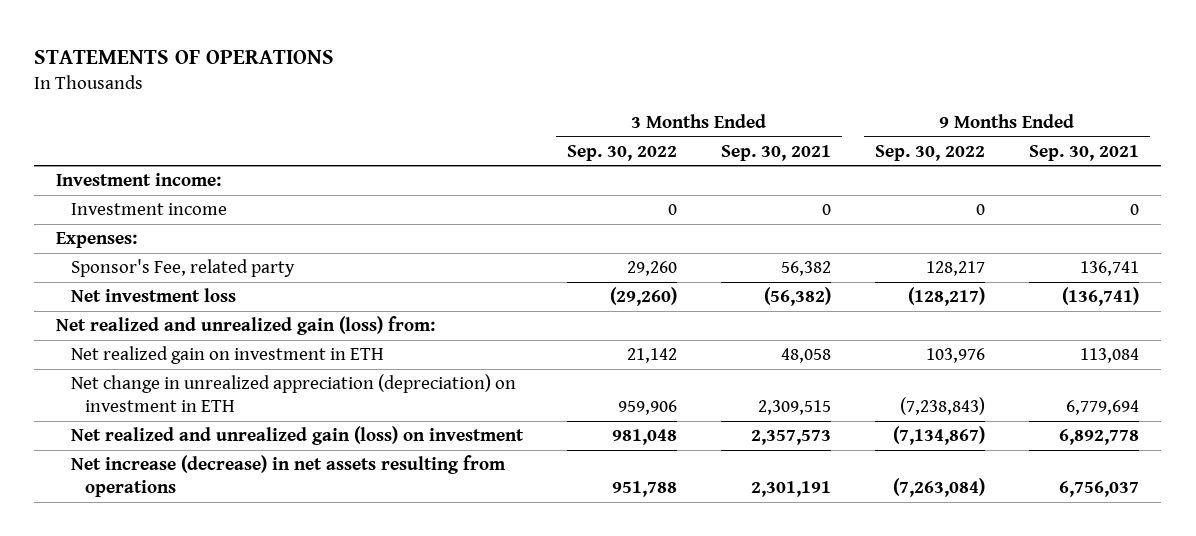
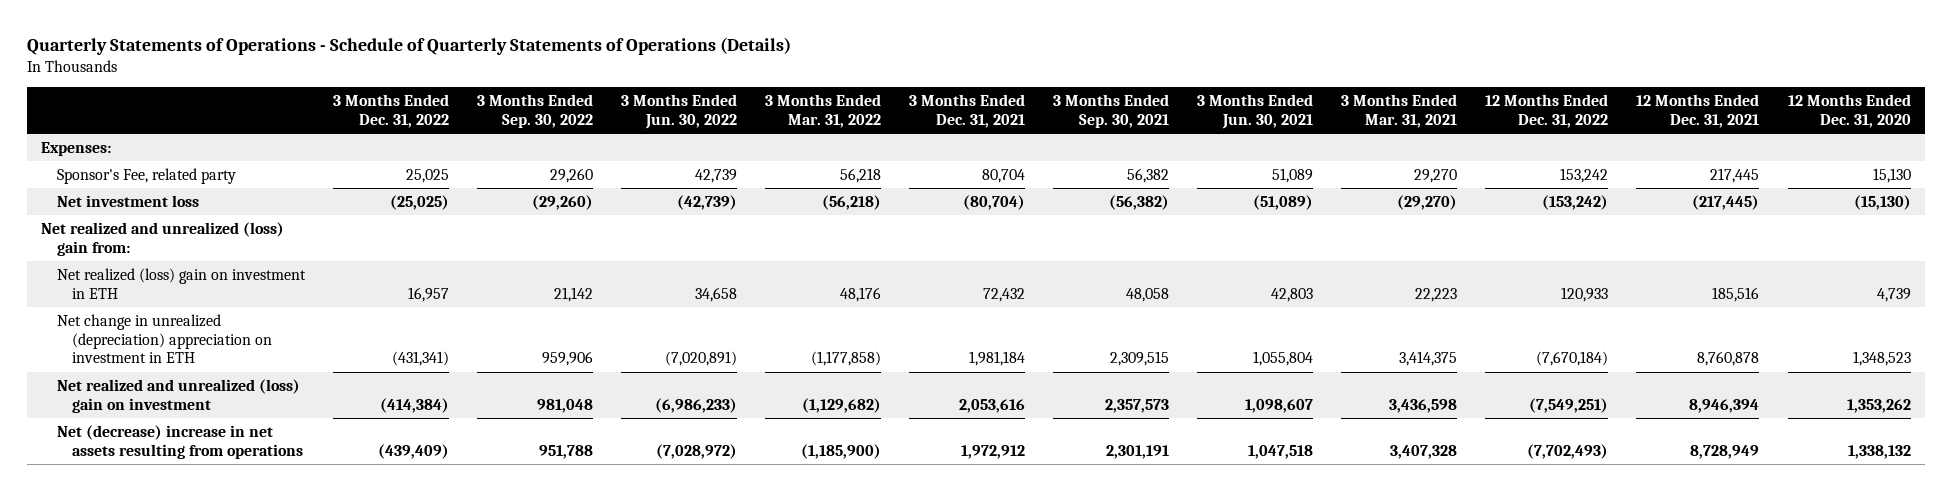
- STATEMENTS OF OPERATIONS
+ Quarterly Statements of Operations - Schedule of Quarterly Statements of Operations (Details)
- | 3 Months Ended Sep. 30, 2022 | 3 Months Ended Sep. 30, 2021 | 9 Months Ended Sep. 30, 2022 | 9 Months Ended Sep. 30, 2021
+ | 3 Months Ended Dec. 31, 2022 | 3 Months Ended Sep. 30, 2022 | 3 Months Ended Jun. 30, 2022 | 3 Months Ended Mar. 31, 2022 | 3 Months Ended Dec. 31, 2021 | 3 Months Ended Sep. 30, 2021 | 3 Months Ended Jun. 30, 2021 | 3 Months Ended Mar. 31, 2021 | 12 Months Ended Dec. 31, 2022 | 12 Months Ended Dec. 31, 2021 | 12 Months Ended Dec. 31, 2020
- Investment income:
- Investment income | 0 | 0 | 0 | 0
- Net realized and unrealized gain (loss) from:
- Net realized gain on investment in ETH | 21,142 | 48,058 | 103,976 | 113,084
- Net change in unrealized appreciation (depreciation) on investment in ETH | 959,906 | 2,309,515 | (7,238,843) | 6,779,694
- Net realized and unrealized gain (loss) on investment | 981,048 | 2,357,573 | (7,134,867) | 6,892,778
- Net increase (decrease) in net assets resulting from operations | 951,788 | 2,301,191 | (7,263,084) | 6,756,037
+ Net realized and unrealized (loss) gain from:
+ Net realized (loss) gain on investment in ETH | 16,957 | 21,142 | 34,658 | 48,176 | 72,432 | 48,058 | 42,803 | 22,223 | 120,933 | 185,516 | 4,739
+ Net change in unrealized (depreciation) appreciation on investment in ETH | (431,341) | 959,906 | (7,020,891) | (1,177,858) | 1,981,184 | 2,309,515 | 1,055,804 | 3,414,375 | (7,670,184) | 8,760,878 | 1,348,523
+ Net realized and unrealized (loss) gain on investment | (414,384) | 981,048 | (6,986,233) | (1,129,682) | 2,053,616 | 2,357,573 | 1,098,607 | 3,436,598 | (7,549,251) | 8,946,394 | 1,353,262
+ Net (decrease) increase in net assets resulting from operations | (439,409) | 951,788 | (7,028,972) | (1,185,900) | 1,972,912 | 2,301,191 | 1,047,518 | 3,407,328 | (7,702,493) | 8,728,949 | 1,338,132

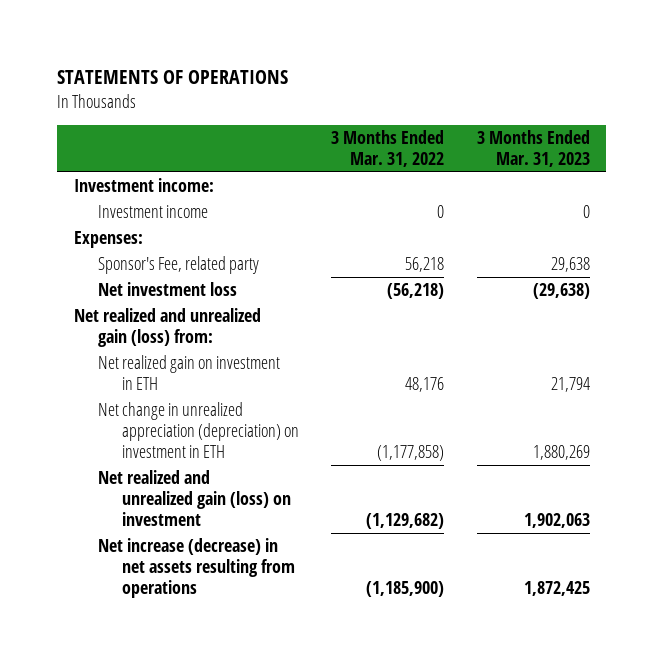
- Quarterly Statements of Operations - Schedule of Quarterly Statements of Operations (Details)
+ STATEMENTS OF OPERATIONS
- | 3 Months Ended Dec. 31, 2022 | 3 Months Ended Sep. 30, 2022 | 3 Months Ended Jun. 30, 2022 | 3 Months Ended Mar. 31, 2022 | 3 Months Ended Dec. 31, 2021 | 3 Months Ended Sep. 30, 2021 | 3 Months Ended Jun. 30, 2021 | 3 Months Ended Mar. 31, 2021 | 12 Months Ended Dec. 31, 2022 | 12 Months Ended Dec. 31, 2021 | 12 Months Ended Dec. 31, 2020
+ | 3 Months Ended Mar. 31, 2022 | 3 Months Ended Mar. 31, 2023
+ Investment income:
+ Investment income | 0 | 0
- Net realized and unrealized (loss) gain from:
- Net realized (loss) gain on investment in ETH | 16,957 | 21,142 | 34,658 | 48,176 | 72,432 | 48,058 | 42,803 | 22,223 | 120,933 | 185,516 | 4,739
- Net change in unrealized (depreciation) appreciation on investment in ETH | (431,341) | 959,906 | (7,020,891) | (1,177,858) | 1,981,184 | 2,309,515 | 1,055,804 | 3,414,375 | (7,670,184) | 8,760,878 | 1,348,523
- Net realized and unrealized (loss) gain on investment | (414,384) | 981,048 | (6,986,233) | (1,129,682) | 2,053,616 | 2,357,573 | 1,098,607 | 3,436,598 | (7,549,251) | 8,946,394 | 1,353,262
- Net (decrease) increase in net assets resulting from operations | (439,409) | 951,788 | (7,028,972) | (1,185,900) | 1,972,912 | 2,301,191 | 1,047,518 | 3,407,328 | (7,702,493) | 8,728,949 | 1,338,132
+ Net realized and unrealized gain (loss) from:
+ Net realized gain on investment in ETH | 48,176 | 21,794
+ Net change in unrealized appreciation (depreciation) on investment in ETH | (1,177,858) | 1,880,269
+ Net realized and unrealized gain (loss) on investment | (1,129,682) | 1,902,063
+ Net increase (decrease) in net assets resulting from operations | (1,185,900) | 1,872,425

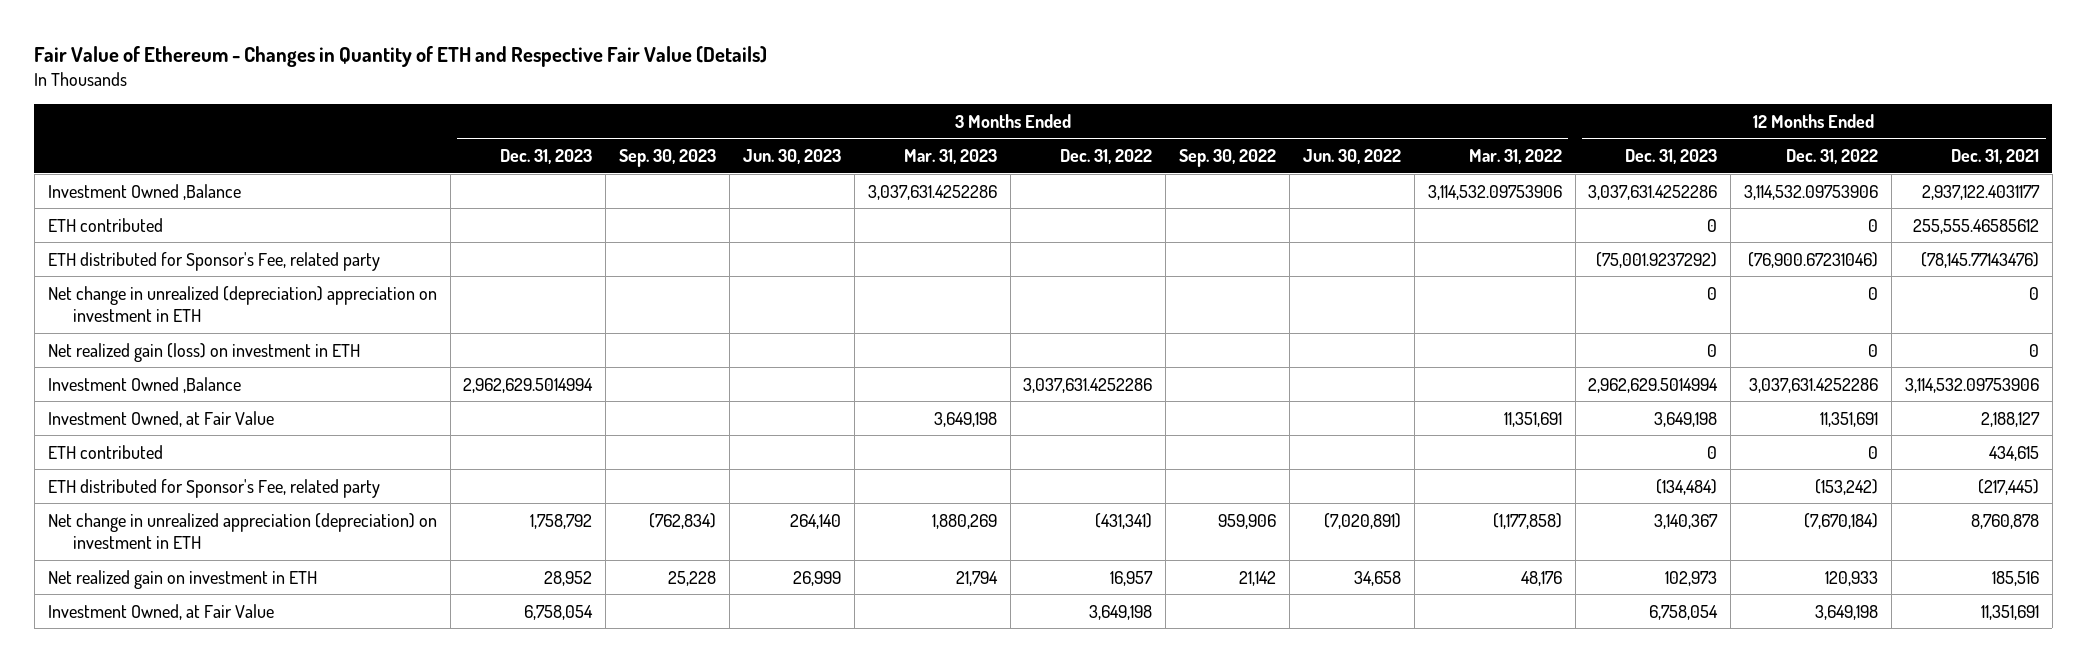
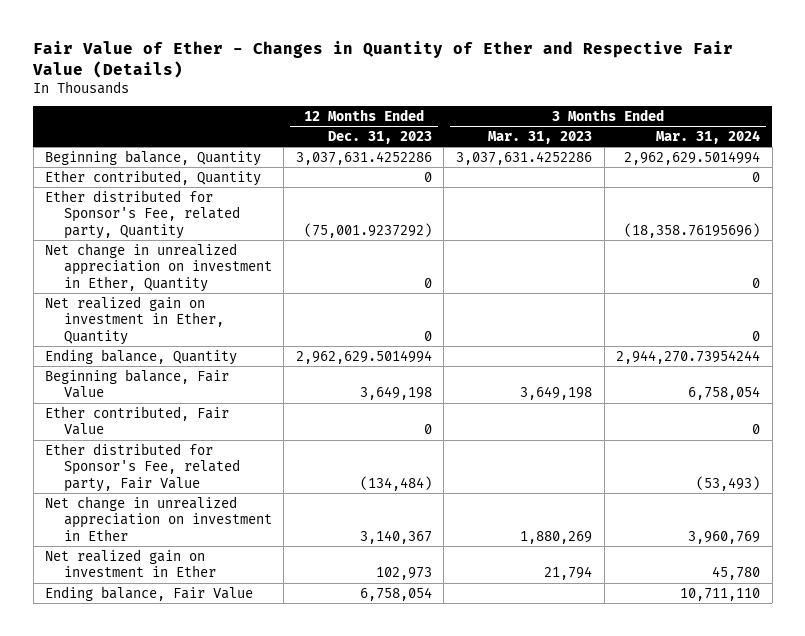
- Fair Value of Ethereum - Changes in Quantity of ETH and Respective Fair Value (Details)
+ Fair Value of Ether - Changes in Quantity of Ether and Respective Fair Value (Details)
- | 3 Months Ended Dec. 31, 2023 | 3 Months Ended Sep. 30, 2023 | 3 Months Ended Jun. 30, 2023 | 3 Months Ended Mar. 31, 2023 | 3 Months Ended Dec. 31, 2022 | 3 Months Ended Sep. 30, 2022 | 3 Months Ended Jun. 30, 2022 | 3 Months Ended Mar. 31, 2022 | 12 Months Ended Dec. 31, 2023 | 12 Months Ended Dec. 31, 2022 | 12 Months Ended Dec. 31, 2021
+ | 12 Months Ended Dec. 31, 2023 | 3 Months Ended Mar. 31, 2023 | 3 Months Ended Mar. 31, 2024
- Investment Owned ,Balance | | | | 3,037,631.4252286 | | | | 3,114,532.09753906 | 3,037,631.4252286 | 3,114,532.09753906 | 2,937,122.4031177
- ETH contributed | | | | | | | | | 0 | 0 | 255,555.46585612
- ETH distributed for Sponsor's Fee, related party | | | | | | | | | (75,001.9237292) | (76,900.67231046) | (78,145.77143476)
- Net change in unrealized (depreciation) appreciation on investment in ETH | | | | | | | | | 0 | 0 | 0
- Net realized gain (loss) on investment in ETH | | | | | | | | | 0 | 0 | 0
- Investment Owned ,Balance | 2,962,629.5014994 | | | | 3,037,631.4252286 | | | | 2,962,629.5014994 | 3,037,631.4252286 | 3,114,532.09753906
- Investment Owned, at Fair Value | | | | 3,649,198 | | | | 11,351,691 | 3,649,198 | 11,351,691 | 2,188,127
- ETH contributed | | | | | | | | | 0 | 0 | 434,615
- ETH distributed for Sponsor's Fee, related party | | | | | | | | | (134,484) | (153,242) | (217,445)
- Net change in unrealized appreciation (depreciation) on investment in ETH | 1,758,792 | (762,834) | 264,140 | 1,880,269 | (431,341) | 959,906 | (7,020,891) | (1,177,858) | 3,140,367 | (7,670,184) | 8,760,878
- Net realized gain on investment in ETH | 28,952 | 25,228 | 26,999 | 21,794 | 16,957 | 21,142 | 34,658 | 48,176 | 102,973 | 120,933 | 185,516
- Investment Owned, at Fair Value | 6,758,054 | | | | 3,649,198 | | | | 6,758,054 | 3,649,198 | 11,351,691
+ Beginning balance, Quantity | 3,037,631.4252286 | 3,037,631.4252286 | 2,962,629.5014994
+ Ether contributed, Quantity | 0 | | 0
+ Ether distributed for Sponsor's Fee, related party, Quantity | (75,001.9237292) | | (18,358.76195696)
+ Net change in unrealized appreciation on investment in Ether, Quantity | 0 | | 0
+ Net realized gain on investment in Ether, Quantity | 0 | | 0
+ Ending balance, Quantity | 2,962,629.5014994 | | 2,944,270.73954244
+ Beginning balance, Fair Value | 3,649,198 | 3,649,198 | 6,758,054
+ Ether contributed, Fair Value | 0 | | 0
+ Ether distributed for Sponsor's Fee, related party, Fair Value | (134,484) | | (53,493)
+ Net change in unrealized appreciation on investment in Ether | 3,140,367 | 1,880,269 | 3,960,769
+ Net realized gain on investment in Ether | 102,973 | 21,794 | 45,780
+ Ending balance, Fair Value | 6,758,054 | | 10,711,110

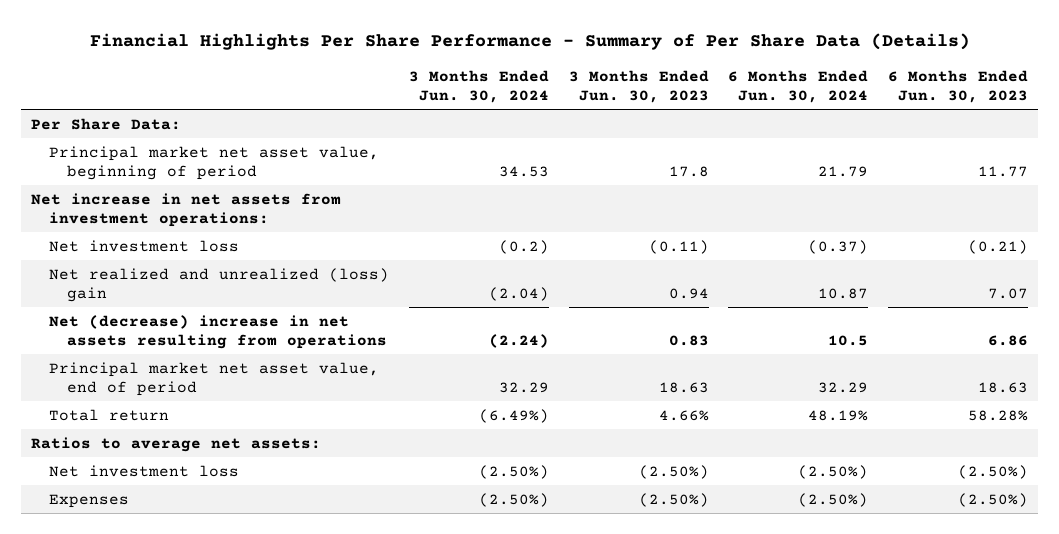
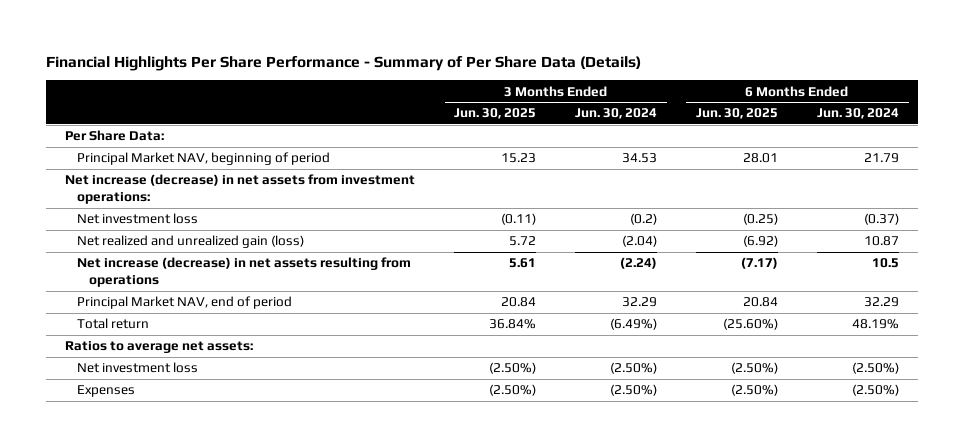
- | 3 Months Ended Jun. 30, 2024 | 3 Months Ended Jun. 30, 2023 | 6 Months Ended Jun. 30, 2024 | 6 Months Ended Jun. 30, 2023
+ | 3 Months Ended Jun. 30, 2025 | 3 Months Ended Jun. 30, 2024 | 6 Months Ended Jun. 30, 2025 | 6 Months Ended Jun. 30, 2024
- Principal market net asset value, beginning of period | 34.53 | 17.8 | 21.79 | 11.77
- Net increase in net assets from investment operations:
+ Principal Market NAV, beginning of period | 15.23 | 34.53 | 28.01 | 21.79
+ Net increase (decrease) in net assets from investment operations:
- Net realized and unrealized (loss) gain | (2.04) | 0.94 | 10.87 | 7.07
- Net (decrease) increase in net assets resulting from operations | (2.24) | 0.83 | 10.5 | 6.86
- Principal market net asset value, end of period | 32.29 | 18.63 | 32.29 | 18.63
+ Net realized and unrealized gain (loss) | 5.72 | (2.04) | (6.92) | 10.87
+ Net increase (decrease) in net assets resulting from operations | 5.61 | (2.24) | (7.17) | 10.5
+ Principal Market NAV, end of period | 20.84 | 32.29 | 20.84 | 32.29

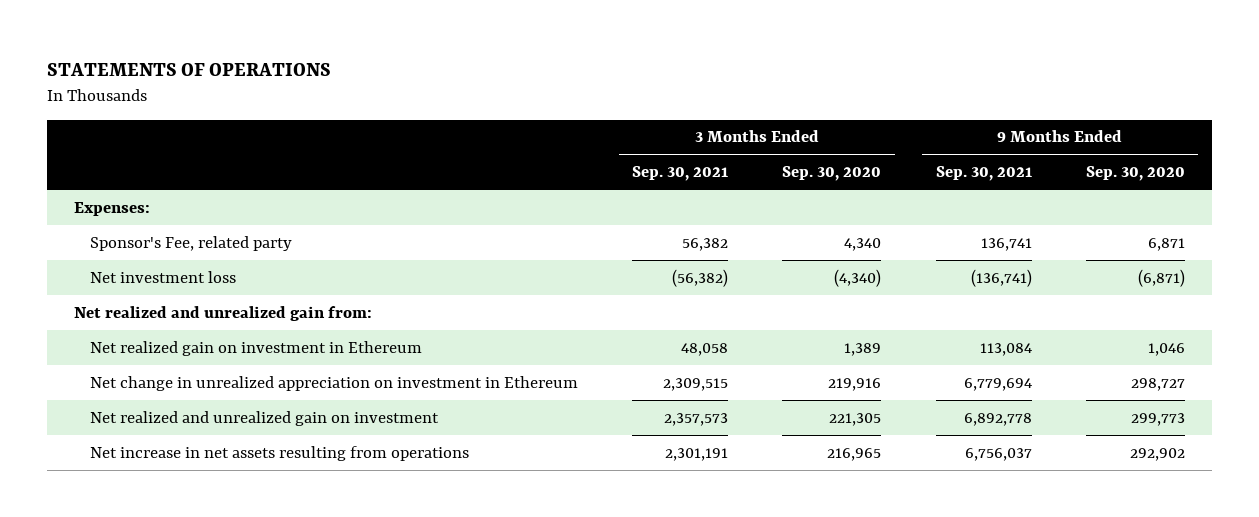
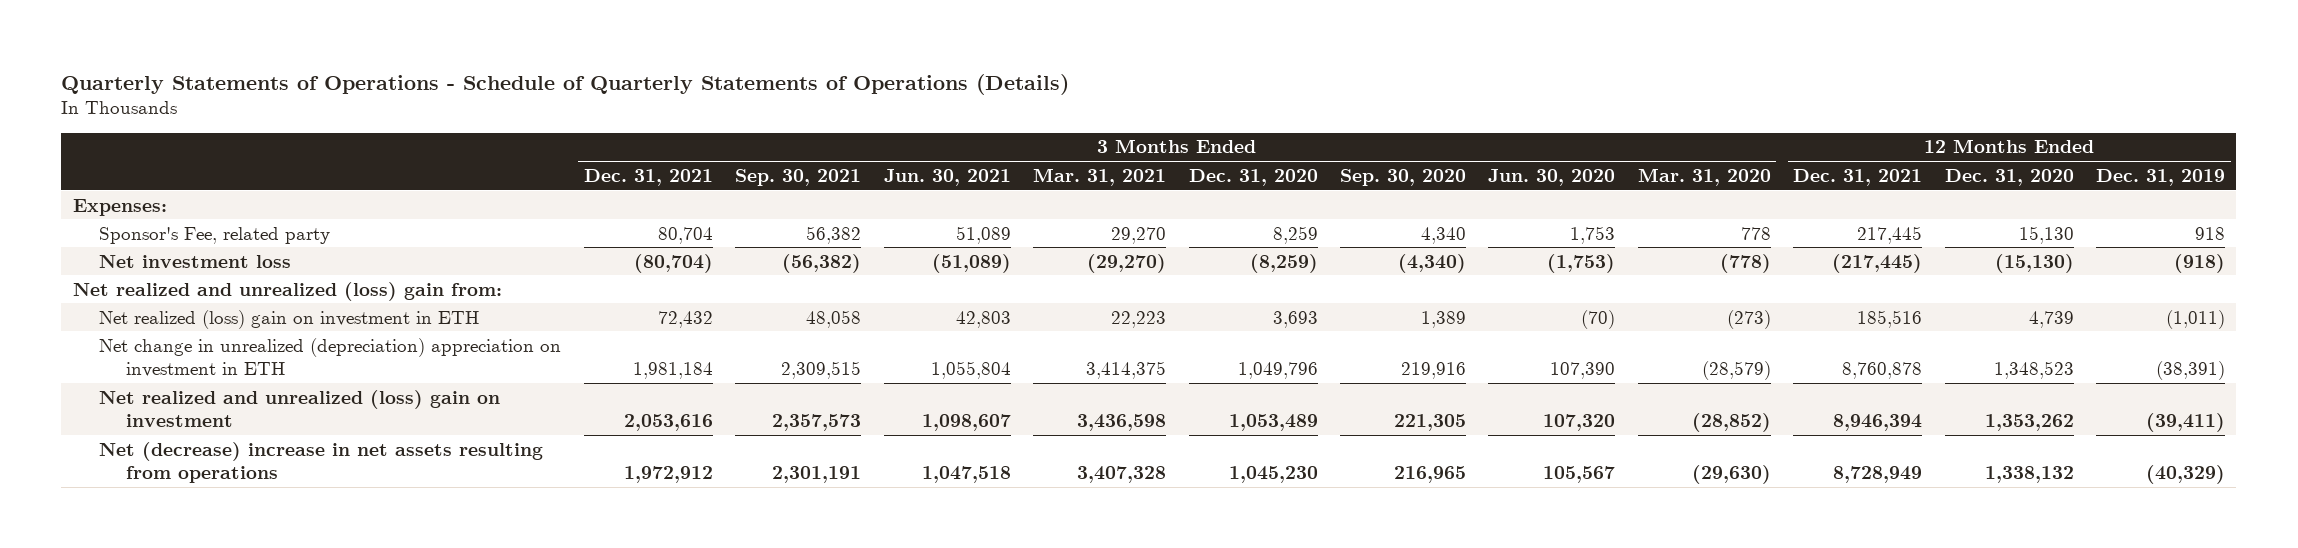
- STATEMENTS OF OPERATIONS
+ Quarterly Statements of Operations - Schedule of Quarterly Statements of Operations (Details)
- | 3 Months Ended Sep. 30, 2021 | 3 Months Ended Sep. 30, 2020 | 9 Months Ended Sep. 30, 2021 | 9 Months Ended Sep. 30, 2020
+ | 3 Months Ended Dec. 31, 2021 | 3 Months Ended Sep. 30, 2021 | 3 Months Ended Jun. 30, 2021 | 3 Months Ended Mar. 31, 2021 | 3 Months Ended Dec. 31, 2020 | 3 Months Ended Sep. 30, 2020 | 3 Months Ended Jun. 30, 2020 | 3 Months Ended Mar. 31, 2020 | 12 Months Ended Dec. 31, 2021 | 12 Months Ended Dec. 31, 2020 | 12 Months Ended Dec. 31, 2019
- Net realized and unrealized gain from:
- Net realized gain on investment in Ethereum | 48,058 | 1,389 | 113,084 | 1,046
- Net change in unrealized appreciation on investment in Ethereum | 2,309,515 | 219,916 | 6,779,694 | 298,727
- Net realized and unrealized gain on investment | 2,357,573 | 221,305 | 6,892,778 | 299,773
- Net increase in net assets resulting from operations | 2,301,191 | 216,965 | 6,756,037 | 292,902
+ Net realized and unrealized (loss) gain from:
+ Net realized (loss) gain on investment in ETH | 72,432 | 48,058 | 42,803 | 22,223 | 3,693 | 1,389 | (70) | (273) | 185,516 | 4,739 | (1,011)
+ Net change in unrealized (depreciation) appreciation on investment in ETH | 1,981,184 | 2,309,515 | 1,055,804 | 3,414,375 | 1,049,796 | 219,916 | 107,390 | (28,579) | 8,760,878 | 1,348,523 | (38,391)
+ Net realized and unrealized (loss) gain on investment | 2,053,616 | 2,357,573 | 1,098,607 | 3,436,598 | 1,053,489 | 221,305 | 107,320 | (28,852) | 8,946,394 | 1,353,262 | (39,411)
+ Net (decrease) increase in net assets resulting from operations | 1,972,912 | 2,301,191 | 1,047,518 | 3,407,328 | 1,045,230 | 216,965 | 105,567 | (29,630) | 8,728,949 | 1,338,132 | (40,329)

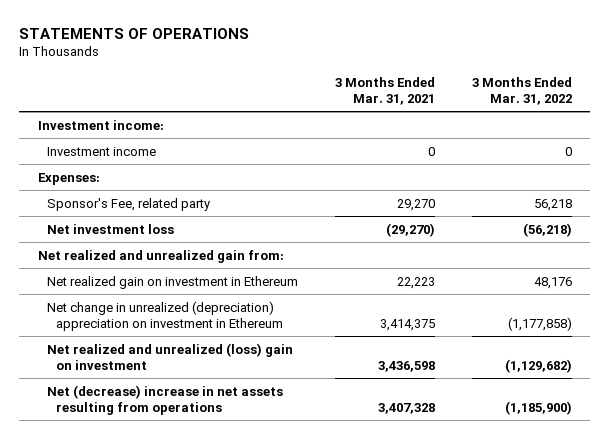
- Quarterly Statements of Operations - Schedule of Quarterly Statements of Operations (Details)
+ STATEMENTS OF OPERATIONS
- | 3 Months Ended Dec. 31, 2021 | 3 Months Ended Sep. 30, 2021 | 3 Months Ended Jun. 30, 2021 | 3 Months Ended Mar. 31, 2021 | 3 Months Ended Dec. 31, 2020 | 3 Months Ended Sep. 30, 2020 | 3 Months Ended Jun. 30, 2020 | 3 Months Ended Mar. 31, 2020 | 12 Months Ended Dec. 31, 2021 | 12 Months Ended Dec. 31, 2020 | 12 Months Ended Dec. 31, 2019
+ | 3 Months Ended Mar. 31, 2021 | 3 Months Ended Mar. 31, 2022
+ Investment income:
+ Investment income | 0 | 0
- Net realized and unrealized (loss) gain from:
- Net realized (loss) gain on investment in ETH | 72,432 | 48,058 | 42,803 | 22,223 | 3,693 | 1,389 | (70) | (273) | 185,516 | 4,739 | (1,011)
- Net change in unrealized (depreciation) appreciation on investment in ETH | 1,981,184 | 2,309,515 | 1,055,804 | 3,414,375 | 1,049,796 | 219,916 | 107,390 | (28,579) | 8,760,878 | 1,348,523 | (38,391)
+ Net realized and unrealized gain from:
+ Net realized gain on investment in Ethereum | 22,223 | 48,176
+ Net change in unrealized (depreciation) appreciation on investment in Ethereum | 3,414,375 | (1,177,858)

